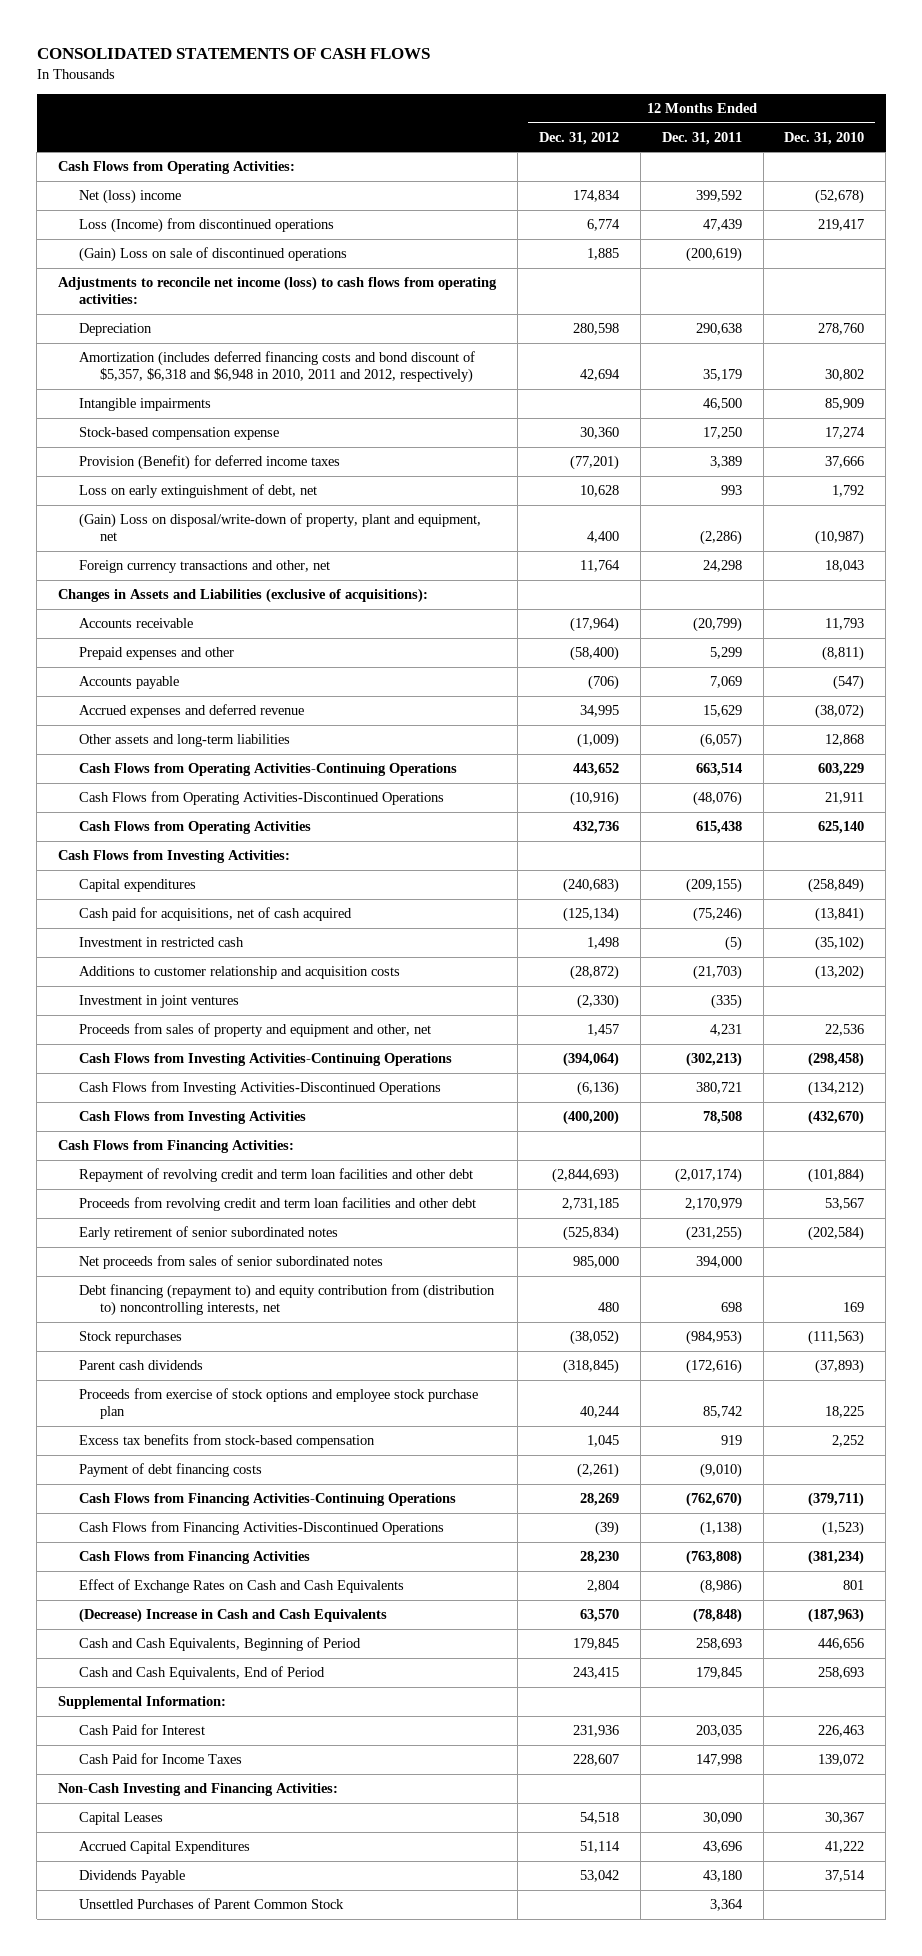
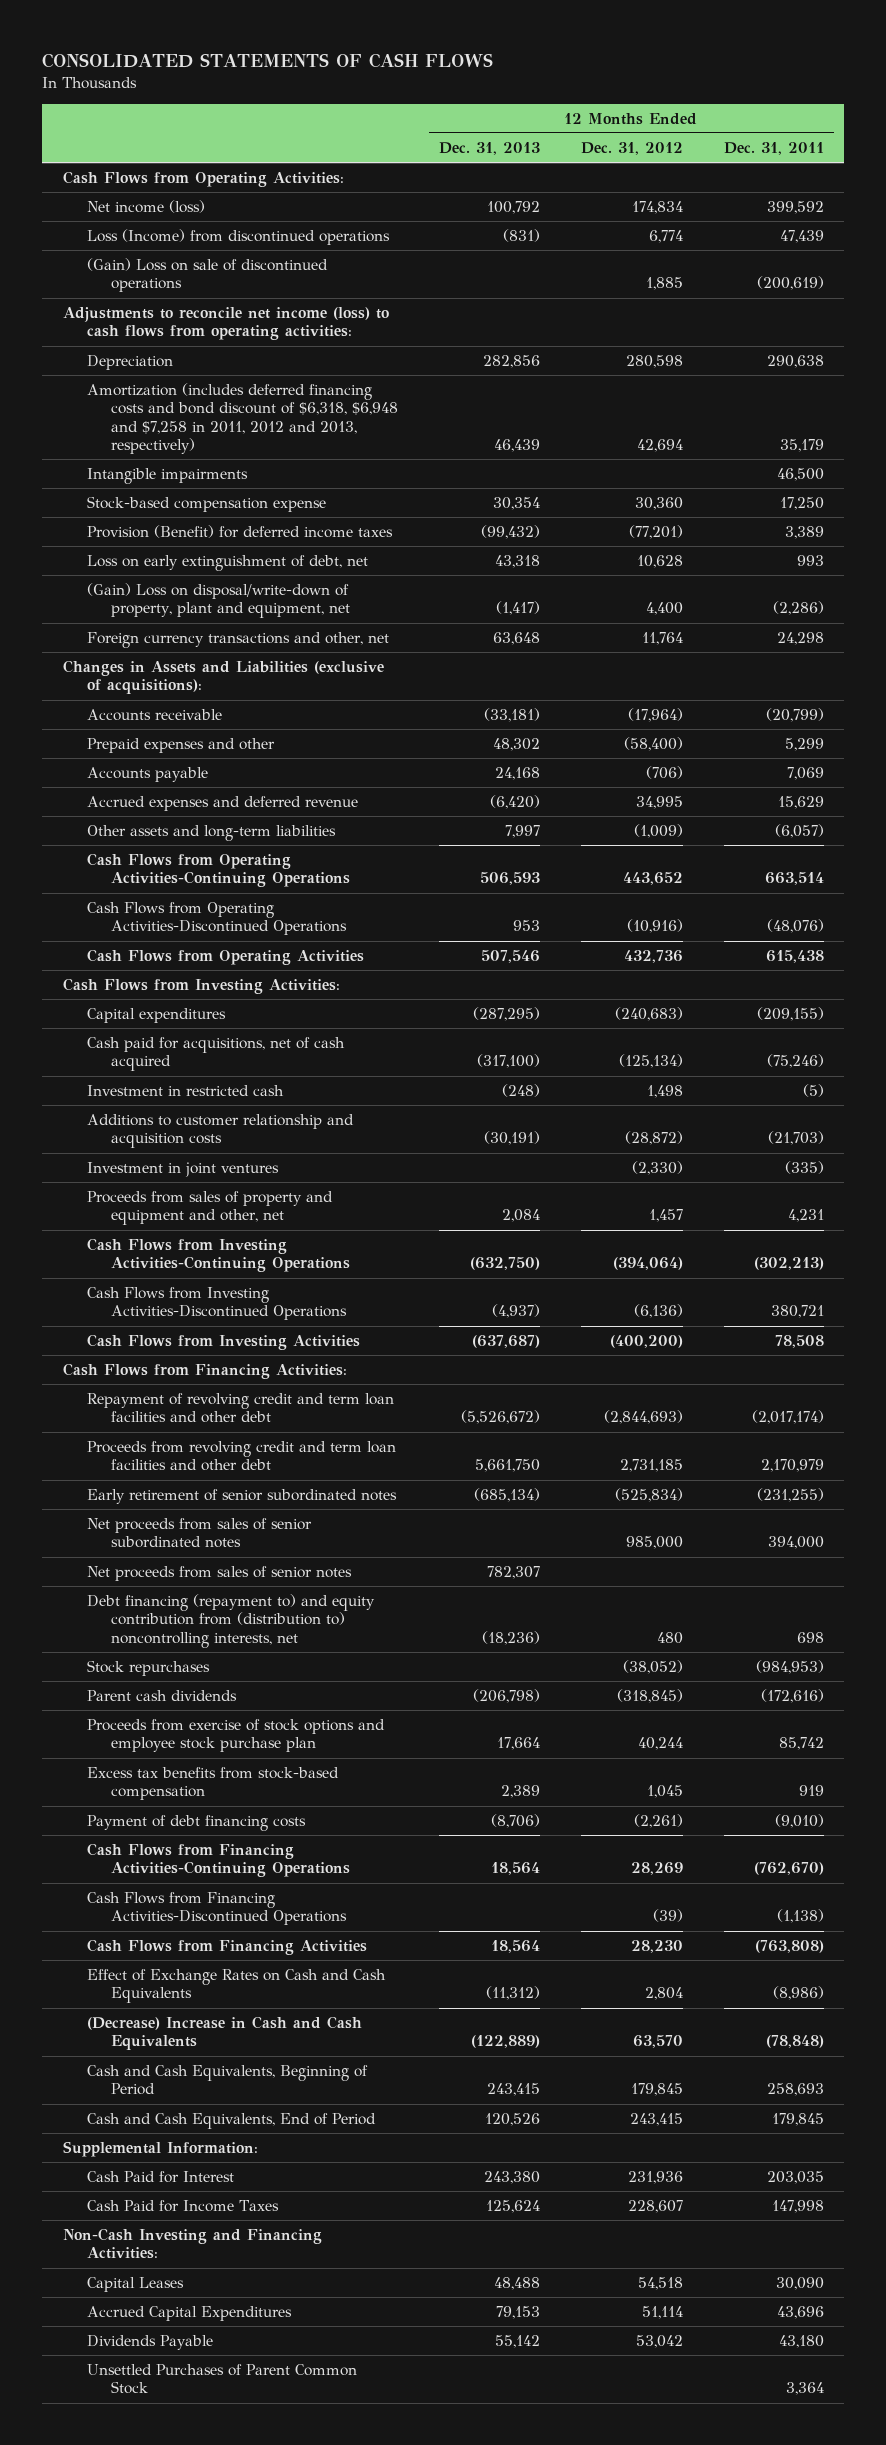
- | 12 Months Ended Dec. 31, 2012 | 12 Months Ended Dec. 31, 2011 | 12 Months Ended Dec. 31, 2010
+ | 12 Months Ended Dec. 31, 2013 | 12 Months Ended Dec. 31, 2012 | 12 Months Ended Dec. 31, 2011
- Net (loss) income | 174,834 | 399,592 | (52,678)
+ Net income (loss) | 100,792 | 174,834 | 399,592
- Amortization (includes deferred financing costs and bond discount of $5,357, $6,318 and $6,948 in 2010, 2011 and 2012, respectively) | 42,694 | 35,179 | 30,802
+ Amortization (includes deferred financing costs and bond discount of $6,318, $6,948 and $7,258 in 2011, 2012 and 2013, respectively) | 46,439 | 42,694 | 35,179
+ Net proceeds from sales of senior notes | 782,307 | |

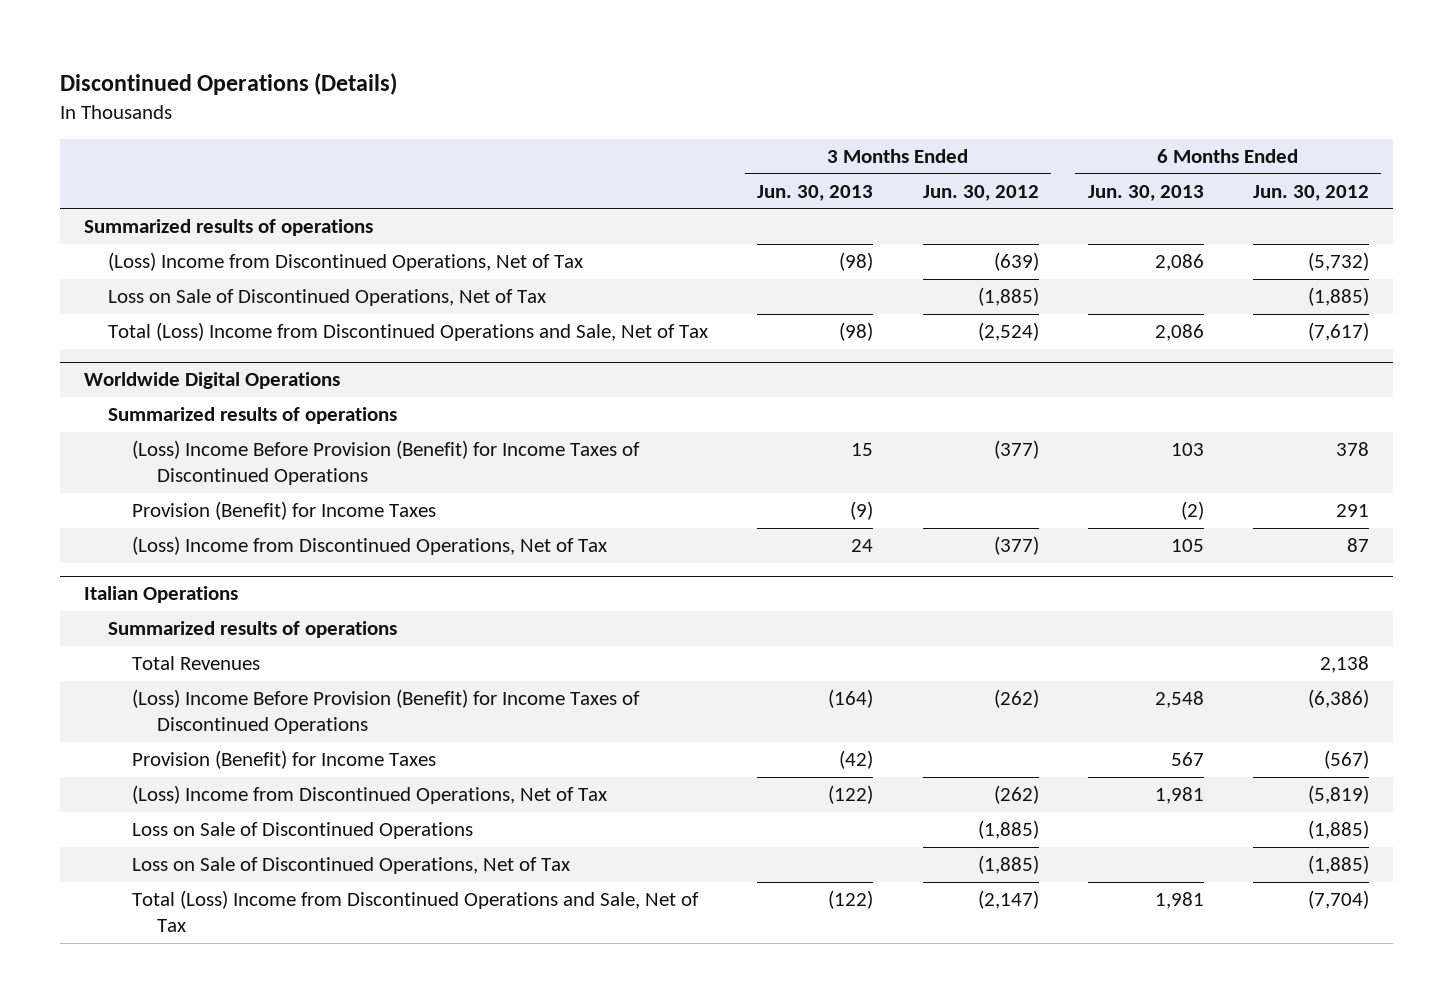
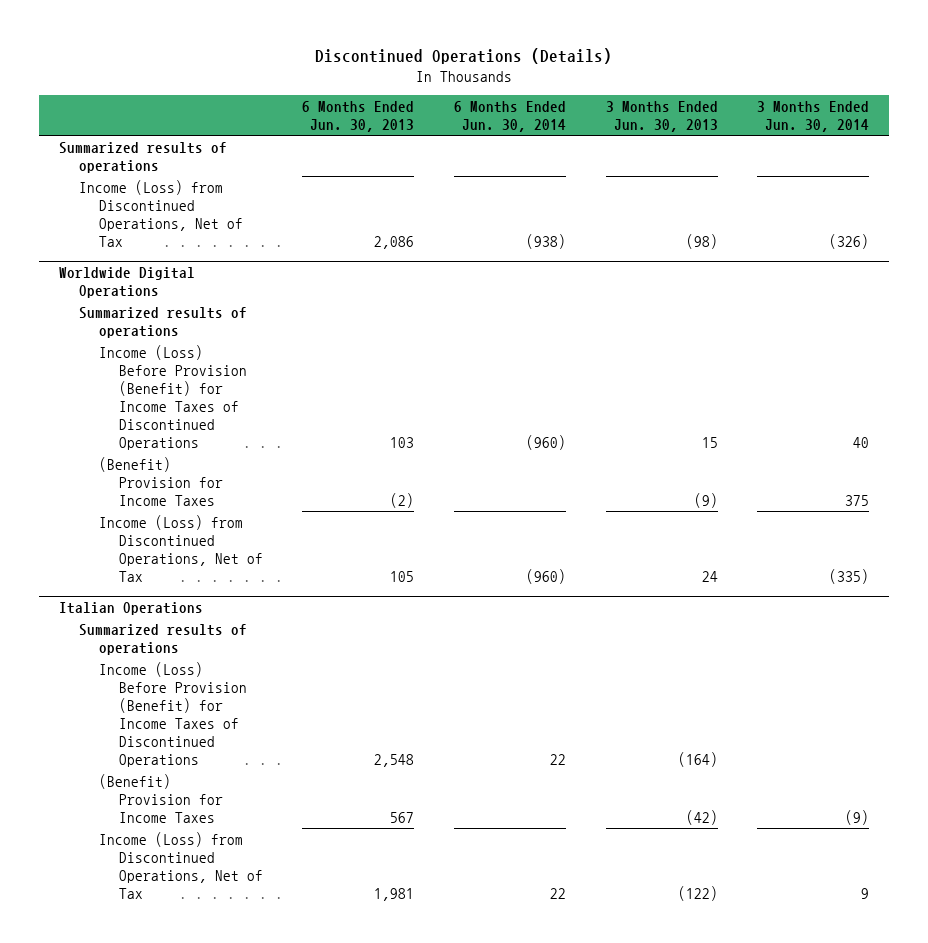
- | 3 Months Ended Jun. 30, 2013 | 3 Months Ended Jun. 30, 2012 | 6 Months Ended Jun. 30, 2013 | 6 Months Ended Jun. 30, 2012
+ | 6 Months Ended Jun. 30, 2013 | 6 Months Ended Jun. 30, 2014 | 3 Months Ended Jun. 30, 2013 | 3 Months Ended Jun. 30, 2014
- (Loss) Income from Discontinued Operations, Net of Tax | (98) | (639) | 2,086 | (5,732)
- Loss on Sale of Discontinued Operations, Net of Tax | | (1,885) | | (1,885)
- Total (Loss) Income from Discontinued Operations and Sale, Net of Tax | (98) | (2,524) | 2,086 | (7,617)
+ Income (Loss) from Discontinued Operations, Net of Tax | 2,086 | (938) | (98) | (326)
@ Worldwide Digital Operations
- (Loss) Income Before Provision (Benefit) for Income Taxes of Discontinued Operations | 15 | (377) | 103 | 378
- Provision (Benefit) for Income Taxes | (9) | | (2) | 291
- (Loss) Income from Discontinued Operations, Net of Tax | 24 | (377) | 105 | 87
+ Income (Loss) Before Provision (Benefit) for Income Taxes of Discontinued Operations | 103 | (960) | 15 | 40
+ (Benefit) Provision for Income Taxes | (2) | | (9) | 375
+ Income (Loss) from Discontinued Operations, Net of Tax | 105 | (960) | 24 | (335)
@ Italian Operations
- Total Revenues | | | | 2,138
- (Loss) Income Before Provision (Benefit) for Income Taxes of Discontinued Operations | (164) | (262) | 2,548 | (6,386)
- Provision (Benefit) for Income Taxes | (42) | | 567 | (567)
- (Loss) Income from Discontinued Operations, Net of Tax | (122) | (262) | 1,981 | (5,819)
- Loss on Sale of Discontinued Operations | | (1,885) | | (1,885)
- Loss on Sale of Discontinued Operations, Net of Tax | | (1,885) | | (1,885)
- Total (Loss) Income from Discontinued Operations and Sale, Net of Tax | (122) | (2,147) | 1,981 | (7,704)
+ Income (Loss) Before Provision (Benefit) for Income Taxes of Discontinued Operations | 2,548 | 22 | (164) |
+ (Benefit) Provision for Income Taxes | 567 | | (42) | (9)
+ Income (Loss) from Discontinued Operations, Net of Tax | 1,981 | 22 | (122) | 9

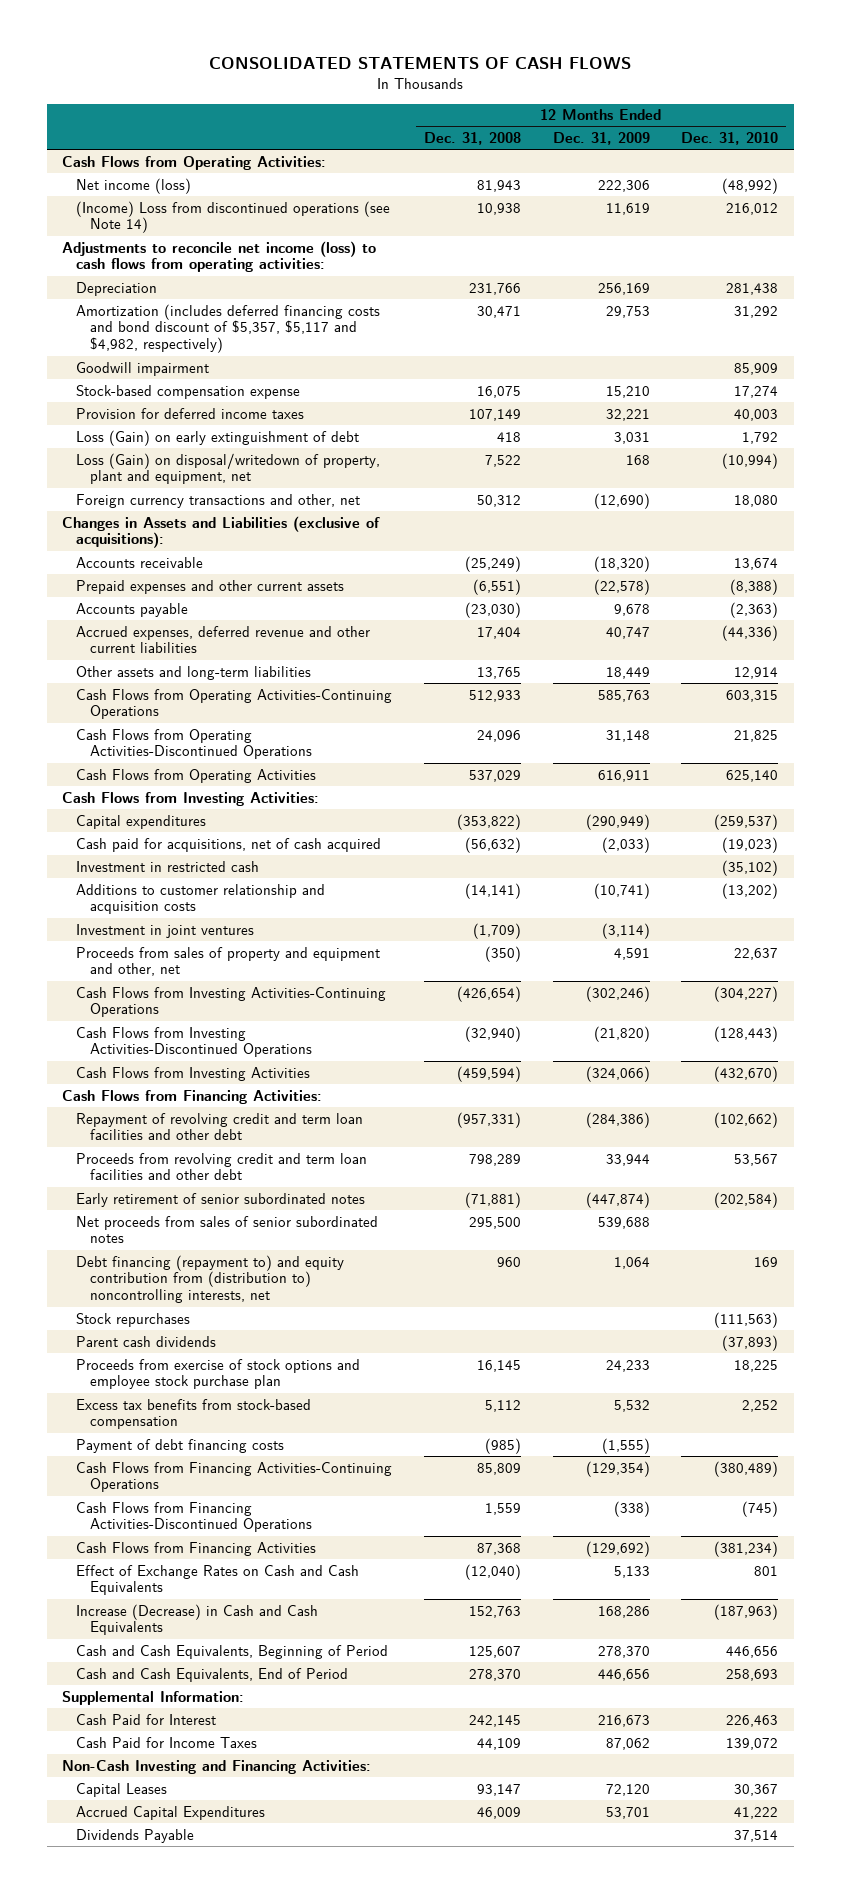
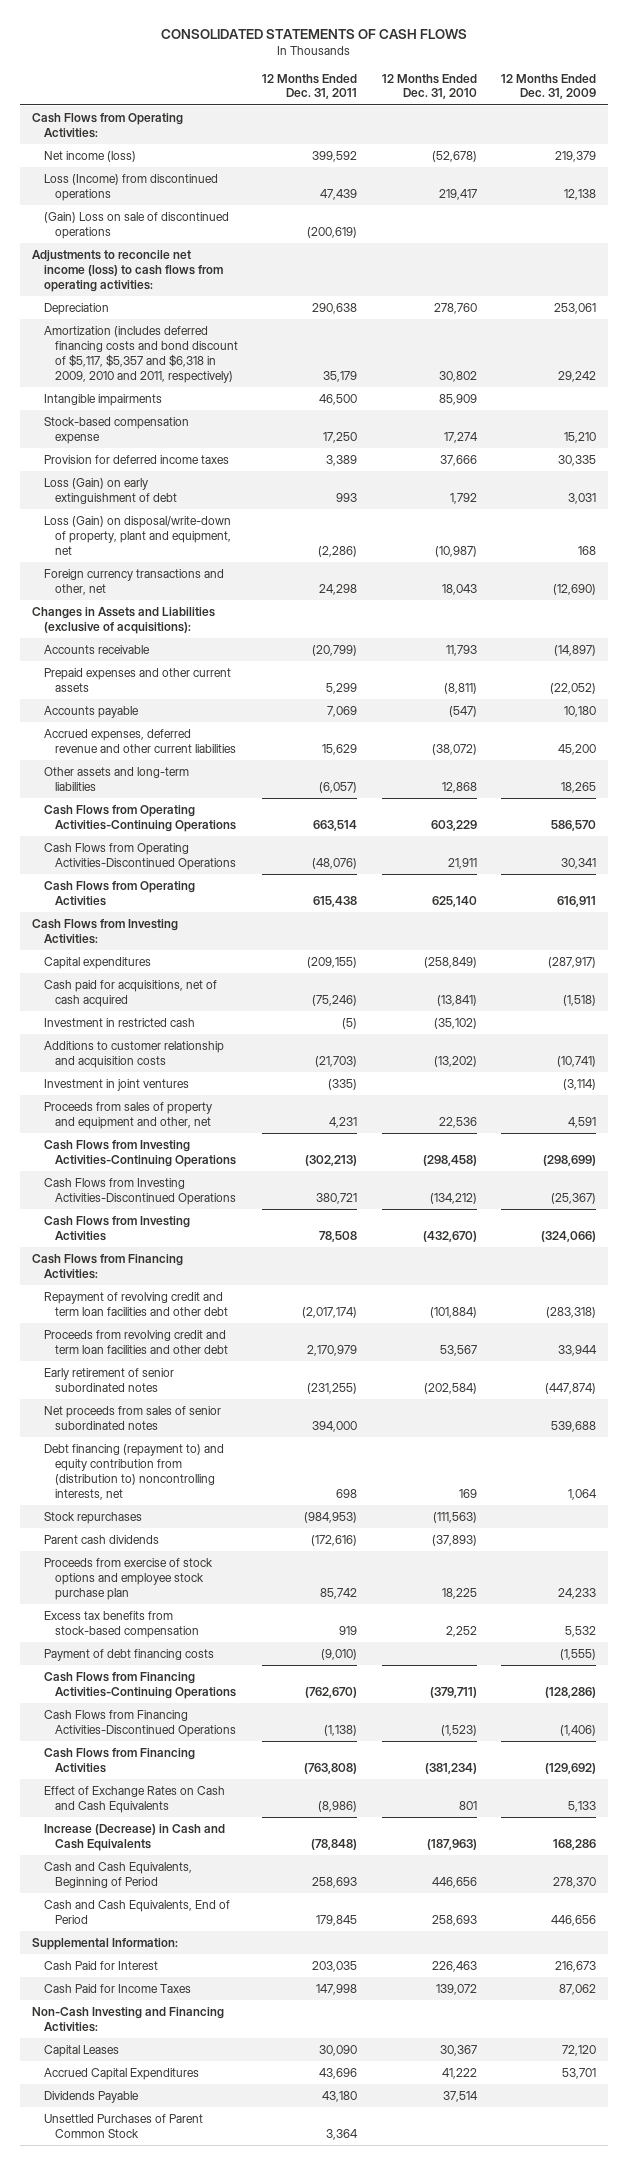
- | 12 Months Ended Dec. 31, 2008 | 12 Months Ended Dec. 31, 2009 | 12 Months Ended Dec. 31, 2010
+ | 12 Months Ended Dec. 31, 2011 | 12 Months Ended Dec. 31, 2010 | 12 Months Ended Dec. 31, 2009
- Net income (loss) | 81,943 | 222,306 | (48,992)
- (Income) Loss from discontinued operations (see Note 14) | 10,938 | 11,619 | 216,012
+ Net income (loss) | 399,592 | (52,678) | 219,379
+ Loss (Income) from discontinued operations | 47,439 | 219,417 | 12,138
+ (Gain) Loss on sale of discontinued operations | (200,619) | |
- Depreciation | 231,766 | 256,169 | 281,438
- Amortization (includes deferred financing costs and bond discount of $5,357, $5,117 and $4,982, respectively) | 30,471 | 29,753 | 31,292
- Goodwill impairment | | | 85,909
+ Depreciation | 290,638 | 278,760 | 253,061
+ Amortization (includes deferred financing costs and bond discount of $5,117, $5,357 and $6,318 in 2009, 2010 and 2011, respectively) | 35,179 | 30,802 | 29,242
+ Intangible impairments | 46,500 | 85,909 |
- Provision for deferred income taxes | 107,149 | 32,221 | 40,003
+ Provision for deferred income taxes | 3,389 | 37,666 | 30,335
- Loss (Gain) on disposal/writedown of property, plant and equipment, net | 7,522 | 168 | (10,994)
- Foreign currency transactions and other, net | 50,312 | (12,690) | 18,080
+ Loss (Gain) on disposal/write-down of property, plant and equipment, net | (2,286) | (10,987) | 168
+ Foreign currency transactions and other, net | 24,298 | 18,043 | (12,690)
- Accounts receivable | (25,249) | (18,320) | 13,674
- Prepaid expenses and other current assets | (6,551) | (22,578) | (8,388)
- Accounts payable | (23,030) | 9,678 | (2,363)
- Accrued expenses, deferred revenue and other current liabilities | 17,404 | 40,747 | (44,336)
- Other assets and long-term liabilities | 13,765 | 18,449 | 12,914
- Cash Flows from Operating Activities-Continuing Operations | 512,933 | 585,763 | 603,315
- Cash Flows from Operating Activities-Discontinued Operations | 24,096 | 31,148 | 21,825
+ Accounts receivable | (20,799) | 11,793 | (14,897)
+ Prepaid expenses and other current assets | 5,299 | (8,811) | (22,052)
+ Accounts payable | 7,069 | (547) | 10,180
+ Accrued expenses, deferred revenue and other current liabilities | 15,629 | (38,072) | 45,200
+ Other assets and long-term liabilities | (6,057) | 12,868 | 18,265
+ Cash Flows from Operating Activities-Continuing Operations | 663,514 | 603,229 | 586,570
+ Cash Flows from Operating Activities-Discontinued Operations | (48,076) | 21,911 | 30,341
- Capital expenditures | (353,822) | (290,949) | (259,537)
- Cash paid for acquisitions, net of cash acquired | (56,632) | (2,033) | (19,023)
+ Capital expenditures | (209,155) | (258,849) | (287,917)
+ Cash paid for acquisitions, net of cash acquired | (75,246) | (13,841) | (1,518)
- Proceeds from sales of property and equipment and other, net | (350) | 4,591 | 22,637
- Cash Flows from Investing Activities-Continuing Operations | (426,654) | (302,246) | (304,227)
- Cash Flows from Investing Activities-Discontinued Operations | (32,940) | (21,820) | (128,443)
+ Proceeds from sales of property and equipment and other, net | 4,231 | 22,536 | 4,591
+ Cash Flows from Investing Activities-Continuing Operations | (302,213) | (298,458) | (298,699)
+ Cash Flows from Investing Activities-Discontinued Operations | 380,721 | (134,212) | (25,367)
- Repayment of revolving credit and term loan facilities and other debt | (957,331) | (284,386) | (102,662)
+ Repayment of revolving credit and term loan facilities and other debt | (2,017,174) | (101,884) | (283,318)
- Cash Flows from Financing Activities-Continuing Operations | 85,809 | (129,354) | (380,489)
- Cash Flows from Financing Activities-Discontinued Operations | 1,559 | (338) | (745)
+ Cash Flows from Financing Activities-Continuing Operations | (762,670) | (379,711) | (128,286)
+ Cash Flows from Financing Activities-Discontinued Operations | (1,138) | (1,523) | (1,406)
+ Unsettled Purchases of Parent Common Stock | 3,364 | |

